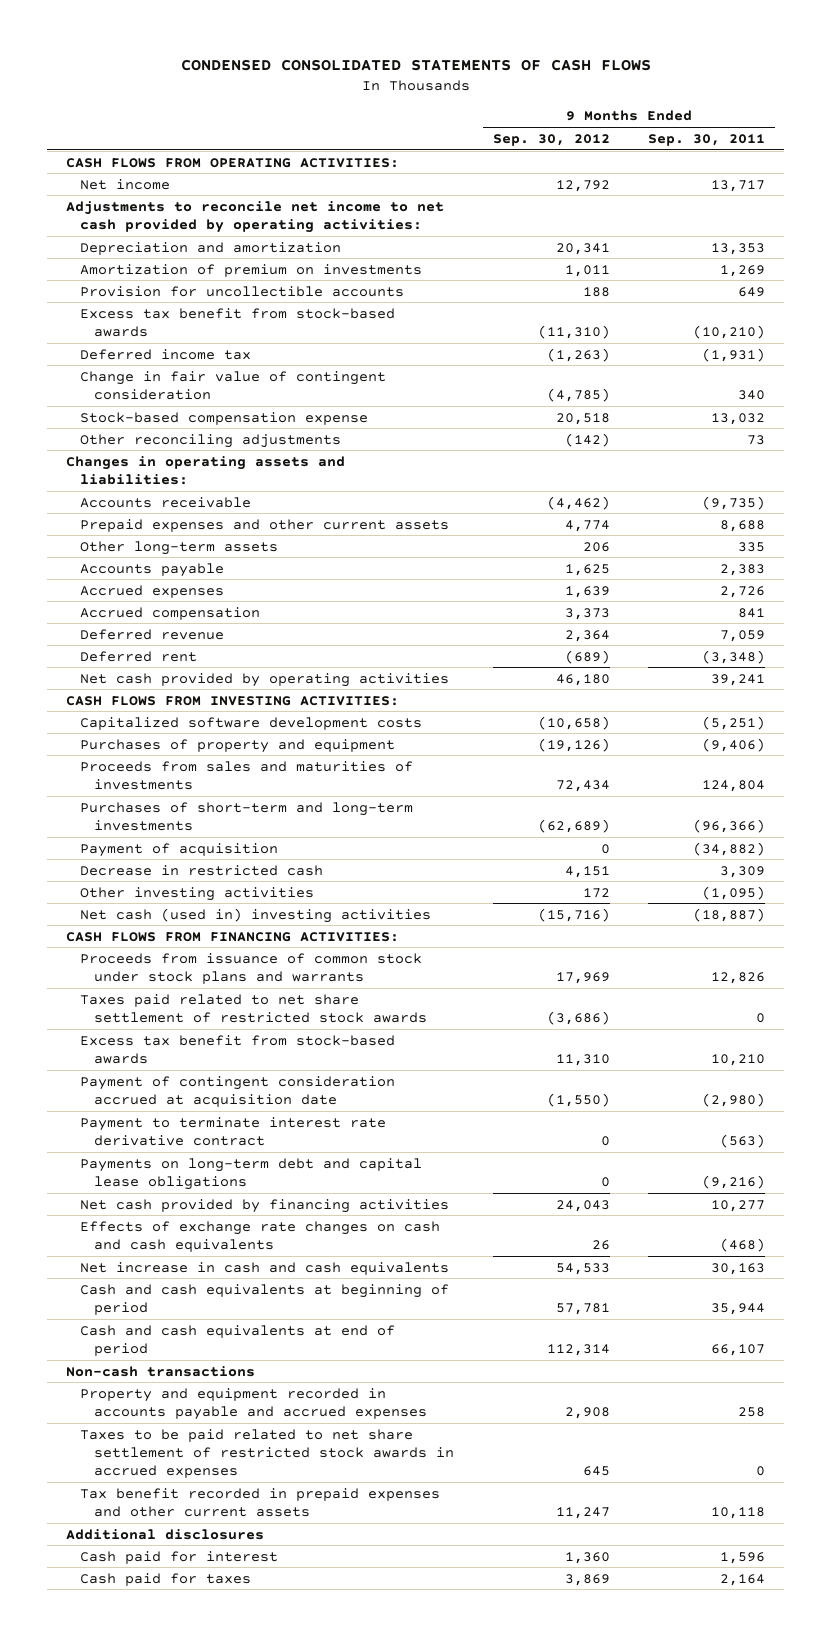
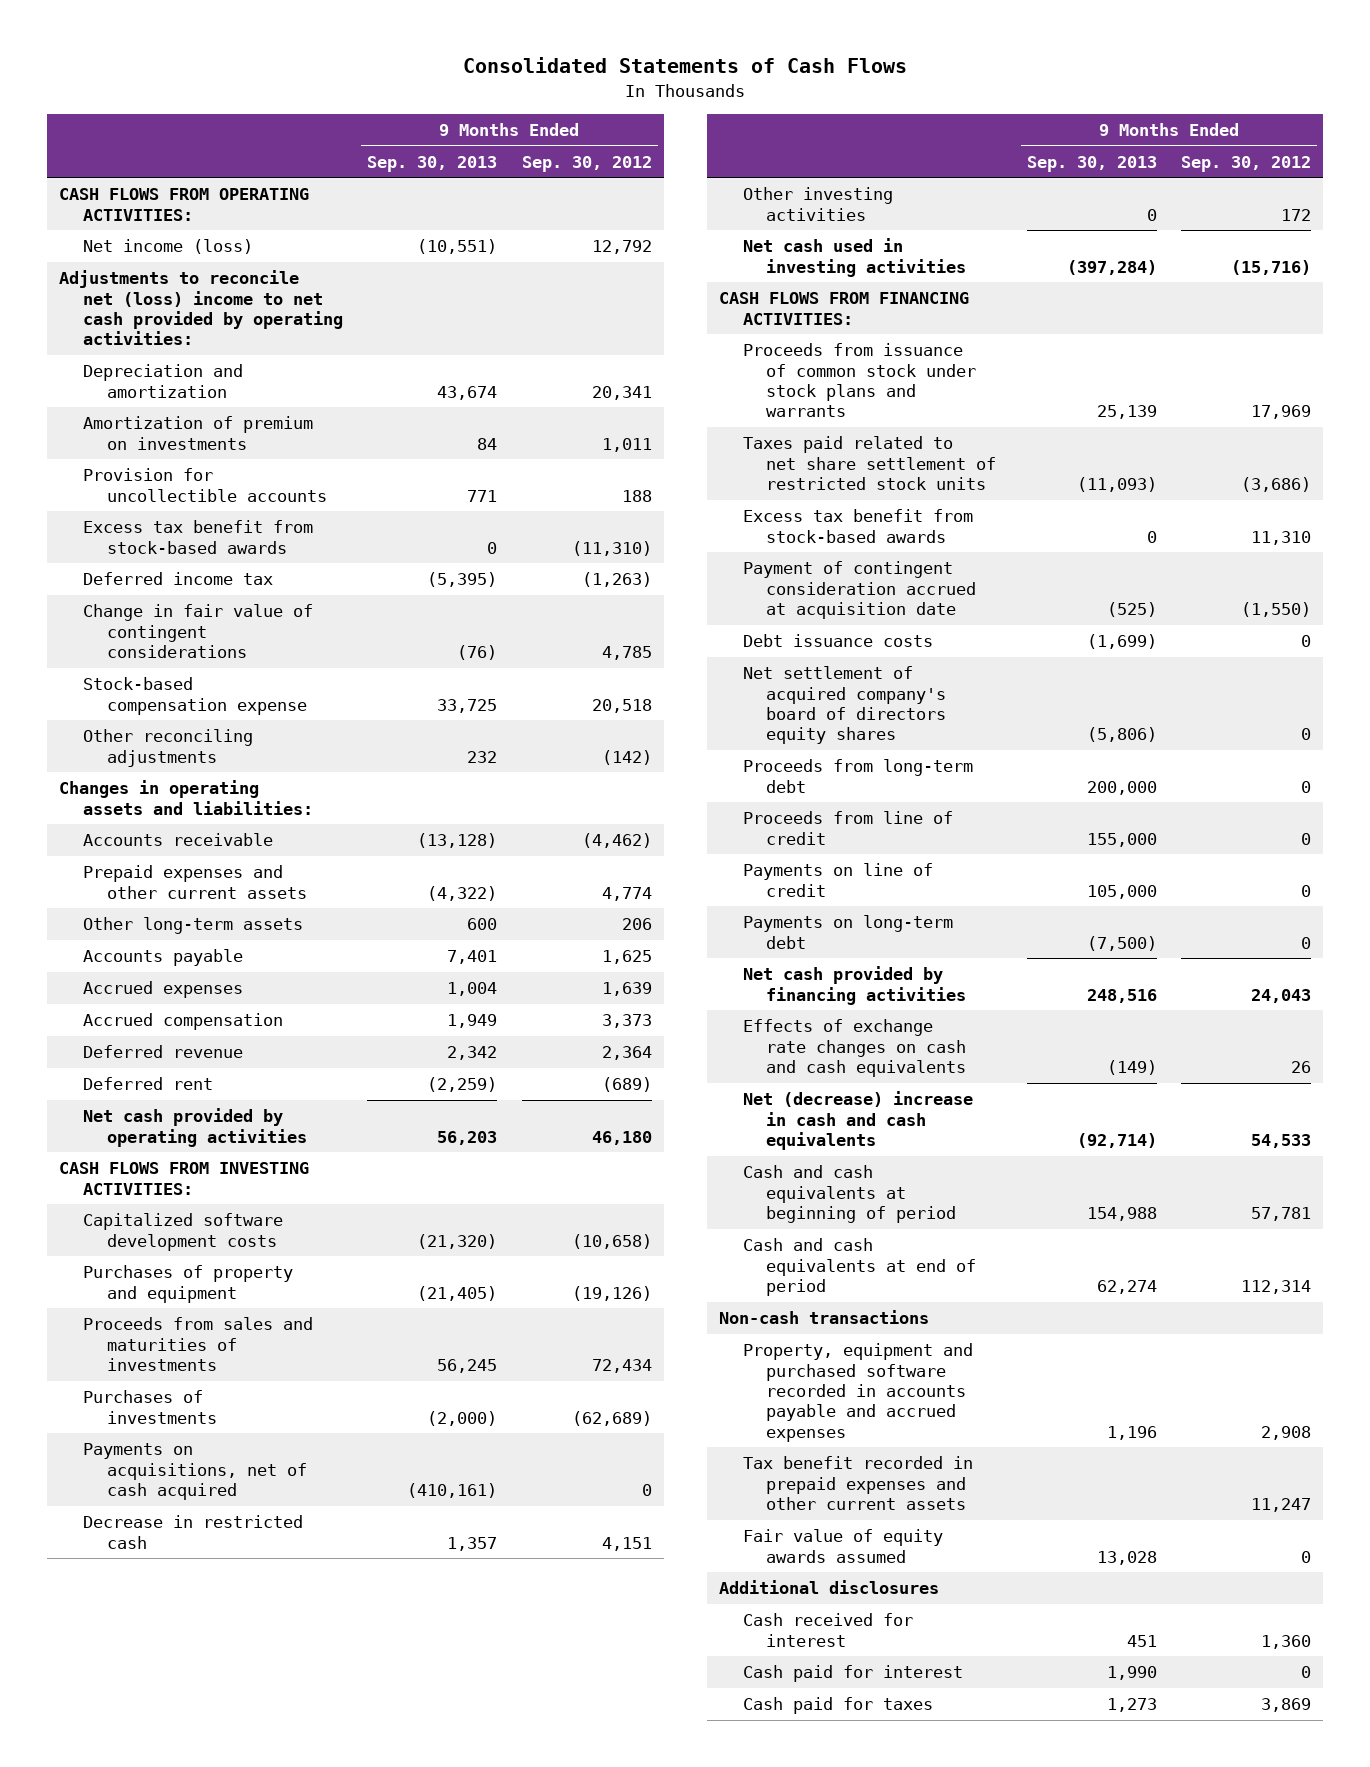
- CONDENSED CONSOLIDATED STATEMENTS OF CASH FLOWS
+ Consolidated Statements of Cash Flows
- | 9 Months Ended Sep. 30, 2012 | 9 Months Ended Sep. 30, 2011
+ | 9 Months Ended Sep. 30, 2013 | 9 Months Ended Sep. 30, 2012
- Net income | 12,792 | 13,717
- Adjustments to reconcile net income to net cash provided by operating activities:
+ Net income (loss) | (10,551) | 12,792
+ Adjustments to reconcile net (loss) income to net cash provided by operating activities:
- Change in fair value of contingent consideration | (4,785) | 340
+ Change in fair value of contingent considerations | (76) | 4,785
- Purchases of short-term and long-term investments | (62,689) | (96,366)
- Payment of acquisition | 0 | (34,882)
+ Purchases of investments | (2,000) | (62,689)
+ Payments on acquisitions, net of cash acquired | (410,161) | 0
- Net cash (used in) investing activities | (15,716) | (18,887)
+ Net cash used in investing activities | (397,284) | (15,716)
- Taxes paid related to net share settlement of restricted stock awards | (3,686) | 0
+ Taxes paid related to net share settlement of restricted stock units | (11,093) | (3,686)
- Payment to terminate interest rate derivative contract | 0 | (563)
- Payments on long-term debt and capital lease obligations | 0 | (9,216)
+ Debt issuance costs | (1,699) | 0
+ Net settlement of acquired company's board of directors equity shares | (5,806) | 0
+ Proceeds from long-term debt | 200,000 | 0
+ Proceeds from line of credit | 155,000 | 0
+ Payments on line of credit | 105,000 | 0
+ Payments on long-term debt | (7,500) | 0
- Net increase in cash and cash equivalents | 54,533 | 30,163
+ Net (decrease) increase in cash and cash equivalents | (92,714) | 54,533
- Property and equipment recorded in accounts payable and accrued expenses | 2,908 | 258
- Taxes to be paid related to net share settlement of restricted stock awards in accrued expenses | 645 | 0
+ Property, equipment and purchased software recorded in accounts payable and accrued expenses | 1,196 | 2,908
+ Fair value of equity awards assumed | 13,028 | 0
- Cash paid for interest | 1,360 | 1,596
+ Cash received for interest | 451 | 1,360
+ Cash paid for interest | 1,990 | 0

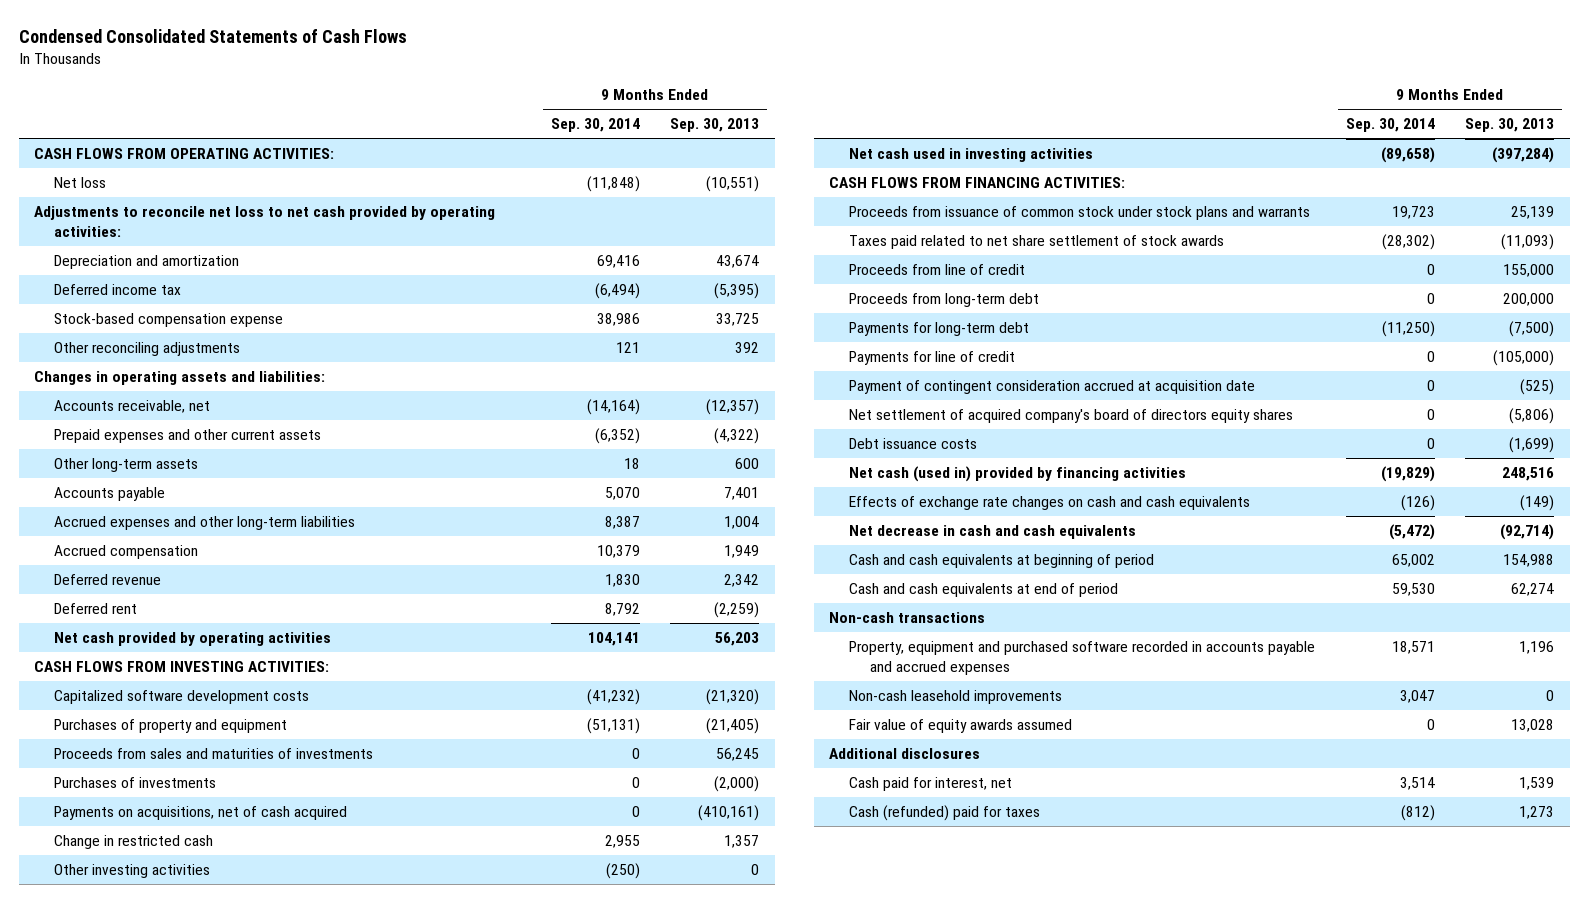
- Consolidated Statements of Cash Flows
+ Condensed Consolidated Statements of Cash Flows
- | 9 Months Ended Sep. 30, 2013 | 9 Months Ended Sep. 30, 2012
+ | 9 Months Ended Sep. 30, 2014 | 9 Months Ended Sep. 30, 2013
- Net income (loss) | (10,551) | 12,792
- Adjustments to reconcile net (loss) income to net cash provided by operating activities:
+ Net loss | (11,848) | (10,551)
+ Adjustments to reconcile net loss to net cash provided by operating activities:
- Amortization of premium on investments | 84 | 1,011
- Provision for uncollectible accounts | 771 | 188
- Excess tax benefit from stock-based awards | 0 | (11,310)
- Change in fair value of contingent considerations | (76) | 4,785
- Other reconciling adjustments | 232 | (142)
+ Other reconciling adjustments | 121 | 392
- Accounts receivable | (13,128) | (4,462)
+ Accounts receivable, net | (14,164) | (12,357)
- Accrued expenses | 1,004 | 1,639
+ Accrued expenses and other long-term liabilities | 8,387 | 1,004
- Decrease in restricted cash | 1,357 | 4,151
+ Change in restricted cash | 2,955 | 1,357
- Taxes paid related to net share settlement of restricted stock units | (11,093) | (3,686)
- Excess tax benefit from stock-based awards | 0 | 11,310
+ Taxes paid related to net share settlement of stock awards | (28,302) | (11,093)
moved up: Proceeds from line of credit | 0 | 155,000
moved up: Proceeds from long-term debt | 0 | 200,000
+ Payments for long-term debt | (11,250) | (7,500)
+ Payments for line of credit | 0 | (105,000)
- Payments on line of credit | 105,000 | 0
- Payments on long-term debt | (7,500) | 0
- Net cash provided by financing activities | 248,516 | 24,043
moved down: Debt issuance costs | 0 | (1,699)
+ Net cash (used in) provided by financing activities | (19,829) | 248,516
- Net (decrease) increase in cash and cash equivalents | (92,714) | 54,533
+ Net decrease in cash and cash equivalents | (5,472) | (92,714)
- Tax benefit recorded in prepaid expenses and other current assets | | 11,247
+ Non-cash leasehold improvements | 3,047 | 0
- Cash received for interest | 451 | 1,360
- Cash paid for interest | 1,990 | 0
- Cash paid for taxes | 1,273 | 3,869
+ Cash paid for interest, net | 3,514 | 1,539
+ Cash (refunded) paid for taxes | (812) | 1,273

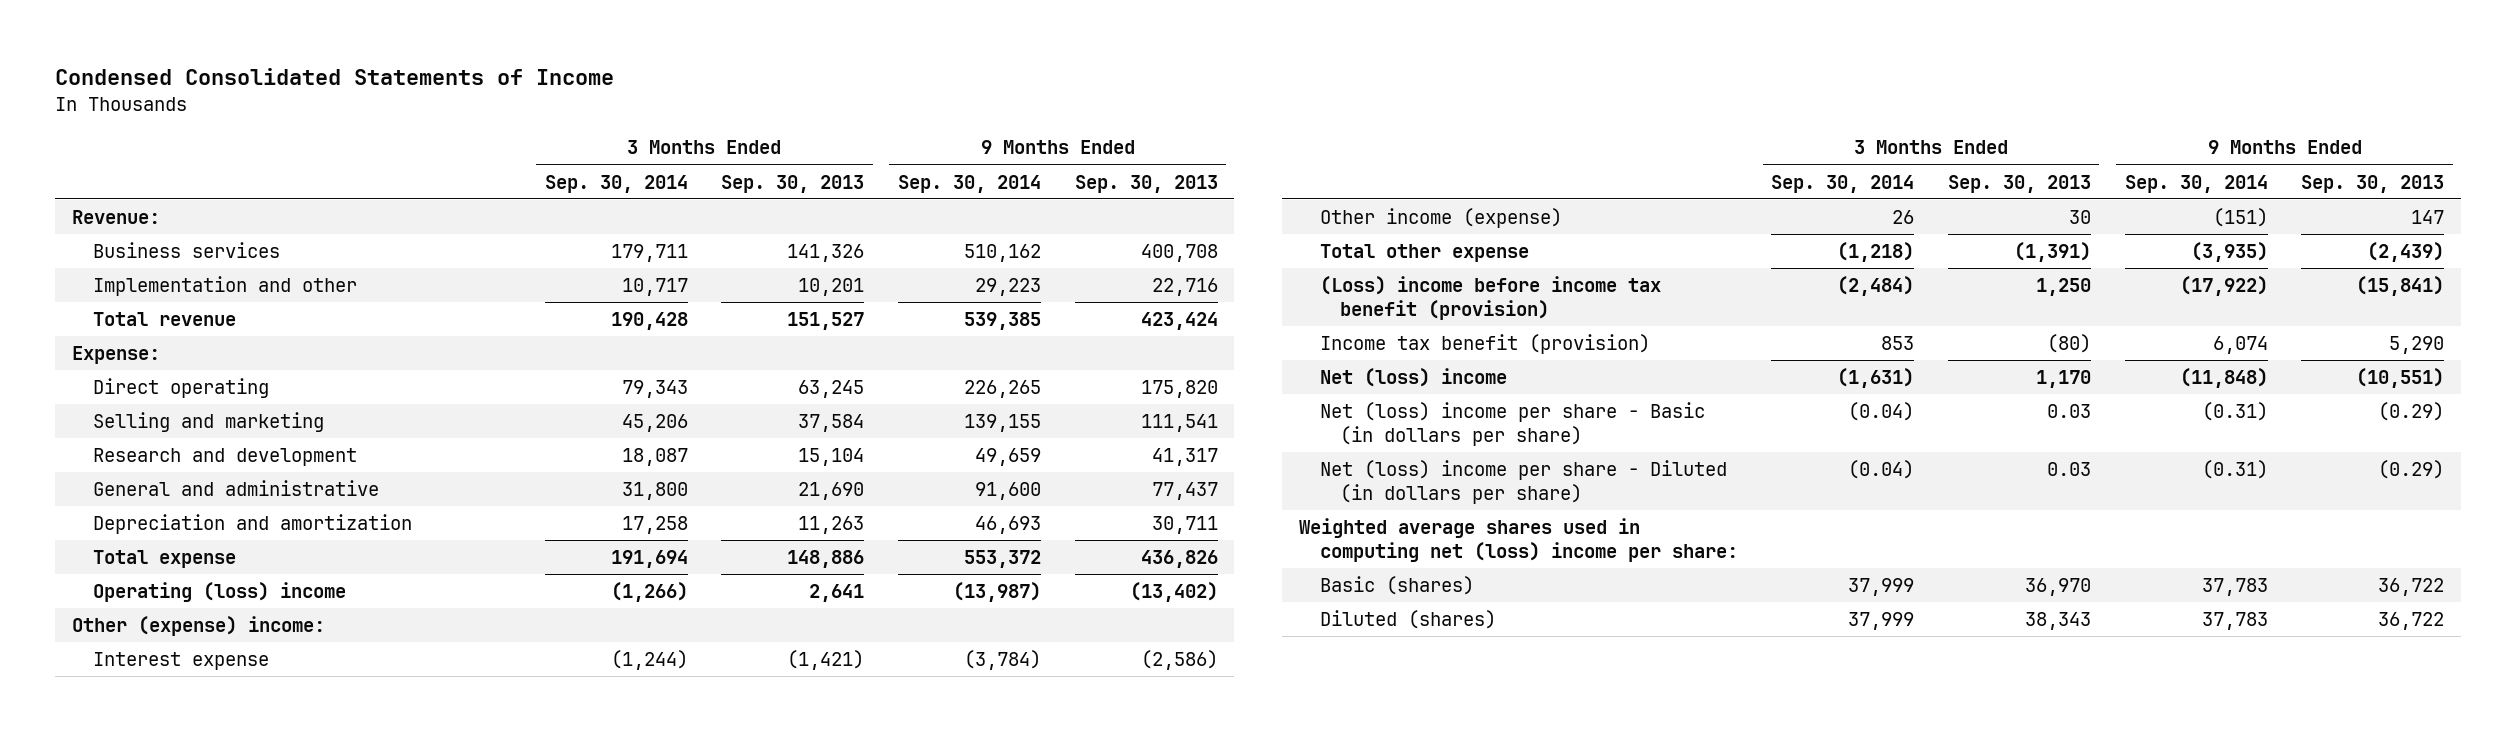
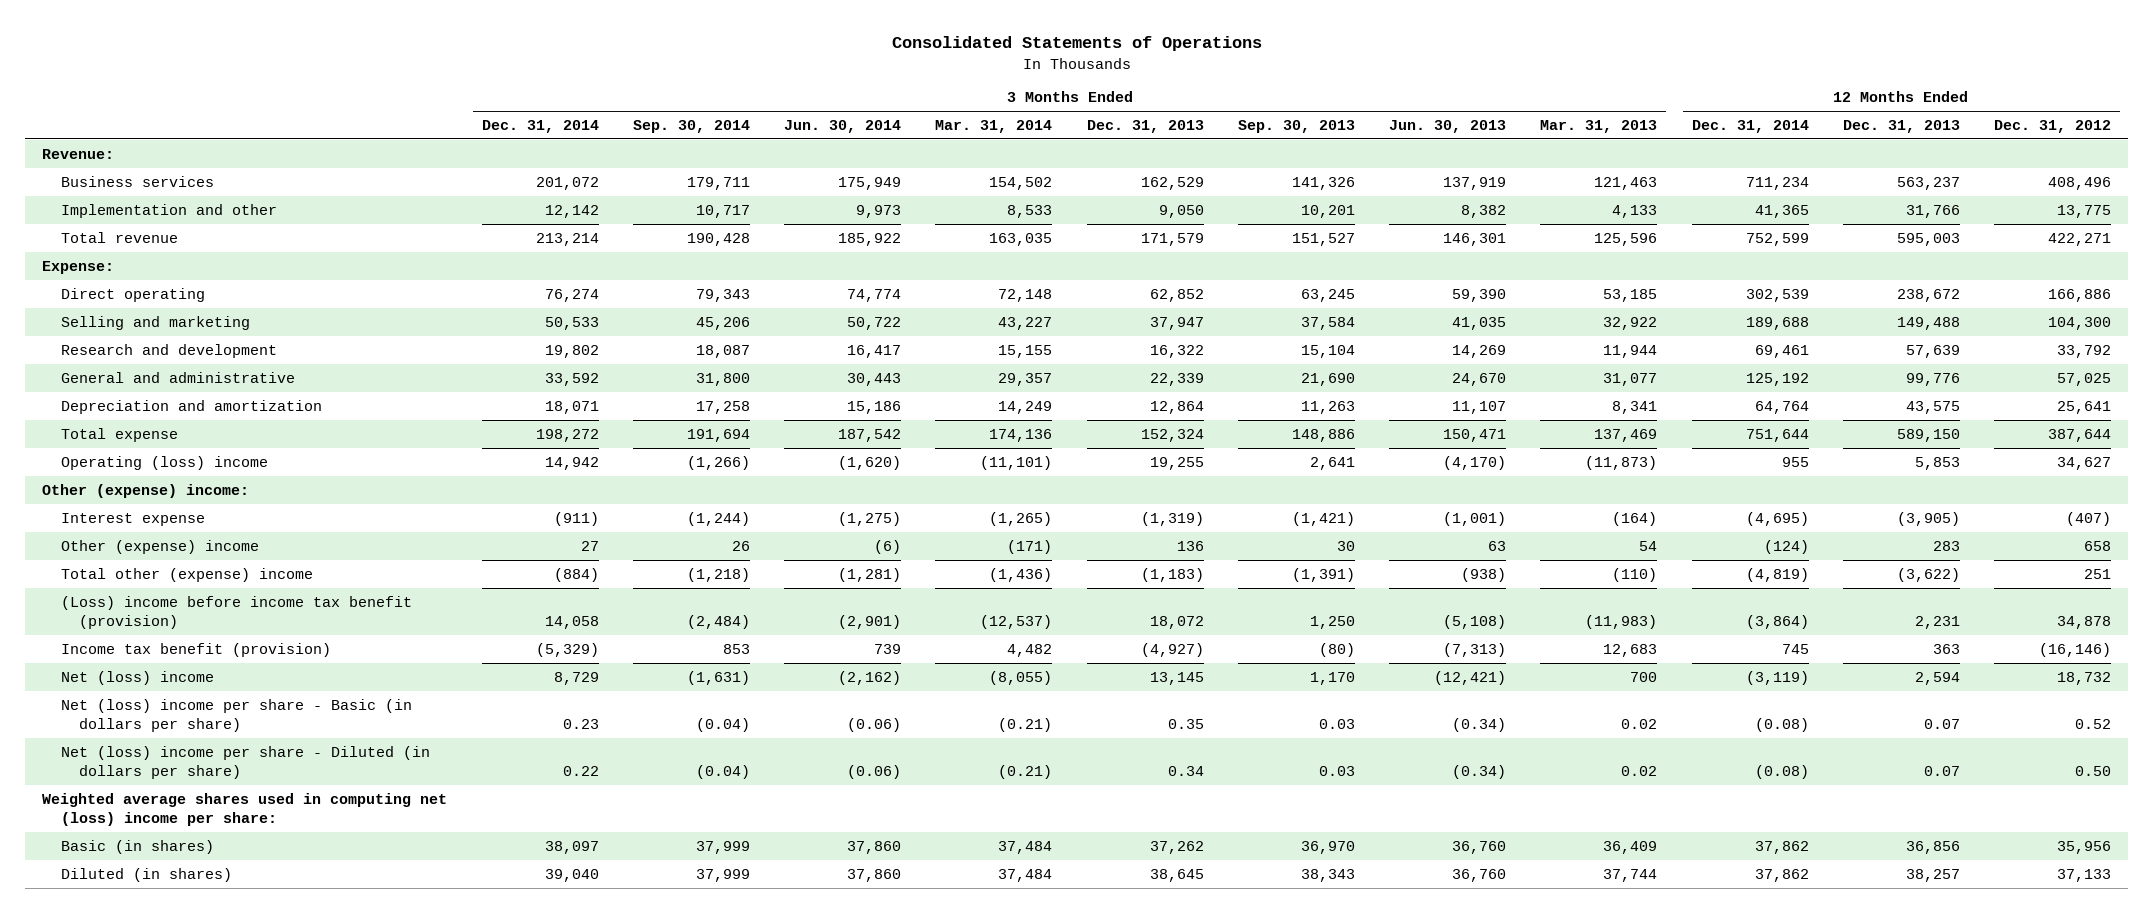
- Condensed Consolidated Statements of Income
+ Consolidated Statements of Operations
- | 3 Months Ended Sep. 30, 2014 | 3 Months Ended Sep. 30, 2013 | 9 Months Ended Sep. 30, 2014 | 9 Months Ended Sep. 30, 2013
+ | 3 Months Ended Dec. 31, 2014 | 3 Months Ended Sep. 30, 2014 | 3 Months Ended Jun. 30, 2014 | 3 Months Ended Mar. 31, 2014 | 3 Months Ended Dec. 31, 2013 | 3 Months Ended Sep. 30, 2013 | 3 Months Ended Jun. 30, 2013 | 3 Months Ended Mar. 31, 2013 | 12 Months Ended Dec. 31, 2014 | 12 Months Ended Dec. 31, 2013 | 12 Months Ended Dec. 31, 2012
- Other income (expense) | 26 | 30 | (151) | 147
- Total other expense | (1,218) | (1,391) | (3,935) | (2,439)
+ Other (expense) income | 27 | 26 | (6) | (171) | 136 | 30 | 63 | 54 | (124) | 283 | 658
+ Total other (expense) income | (884) | (1,218) | (1,281) | (1,436) | (1,183) | (1,391) | (938) | (110) | (4,819) | (3,622) | 251
- Basic (shares) | 37,999 | 36,970 | 37,783 | 36,722
- Diluted (shares) | 37,999 | 38,343 | 37,783 | 36,722
+ Basic (in shares) | 38,097 | 37,999 | 37,860 | 37,484 | 37,262 | 36,970 | 36,760 | 36,409 | 37,862 | 36,856 | 35,956
+ Diluted (in shares) | 39,040 | 37,999 | 37,860 | 37,484 | 38,645 | 38,343 | 36,760 | 37,744 | 37,862 | 38,257 | 37,133

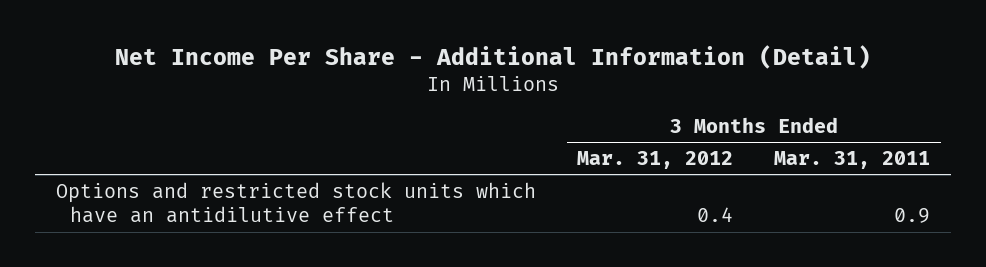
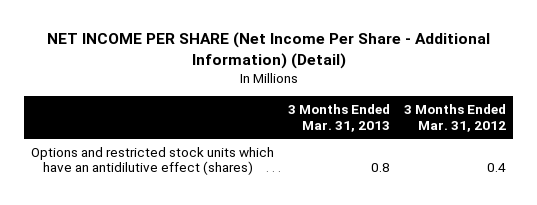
- Net Income Per Share - Additional Information (Detail)
+ NET INCOME PER SHARE (Net Income Per Share - Additional Information) (Detail)
- | 3 Months Ended Mar. 31, 2012 | 3 Months Ended Mar. 31, 2011
+ | 3 Months Ended Mar. 31, 2013 | 3 Months Ended Mar. 31, 2012
- Options and restricted stock units which have an antidilutive effect | 0.4 | 0.9
+ Options and restricted stock units which have an antidilutive effect (shares) | 0.8 | 0.4

